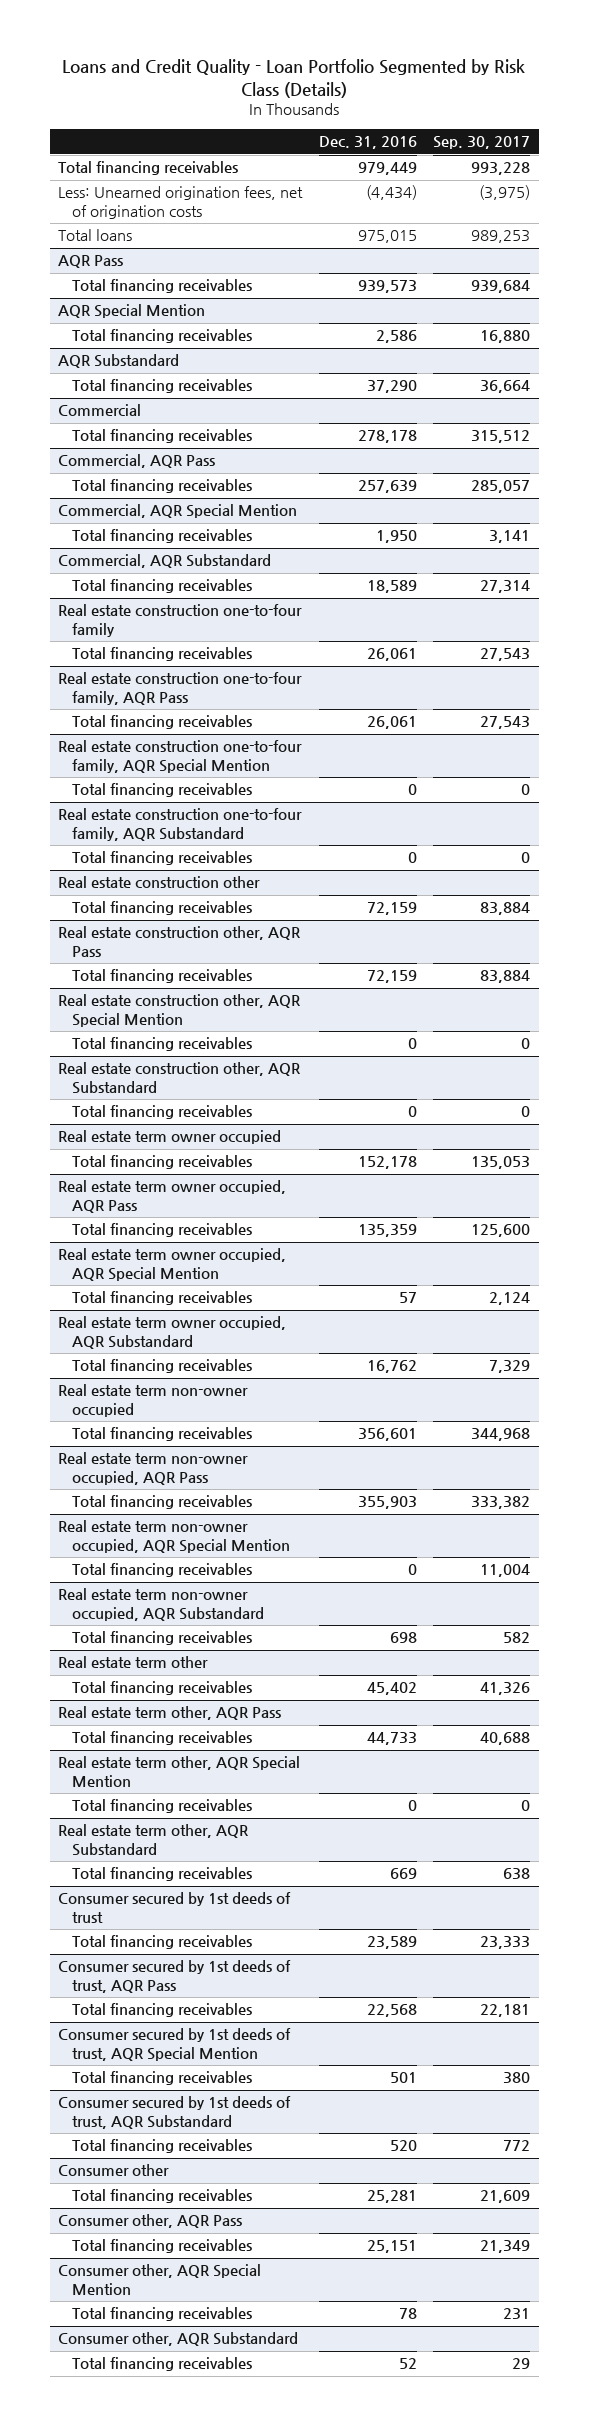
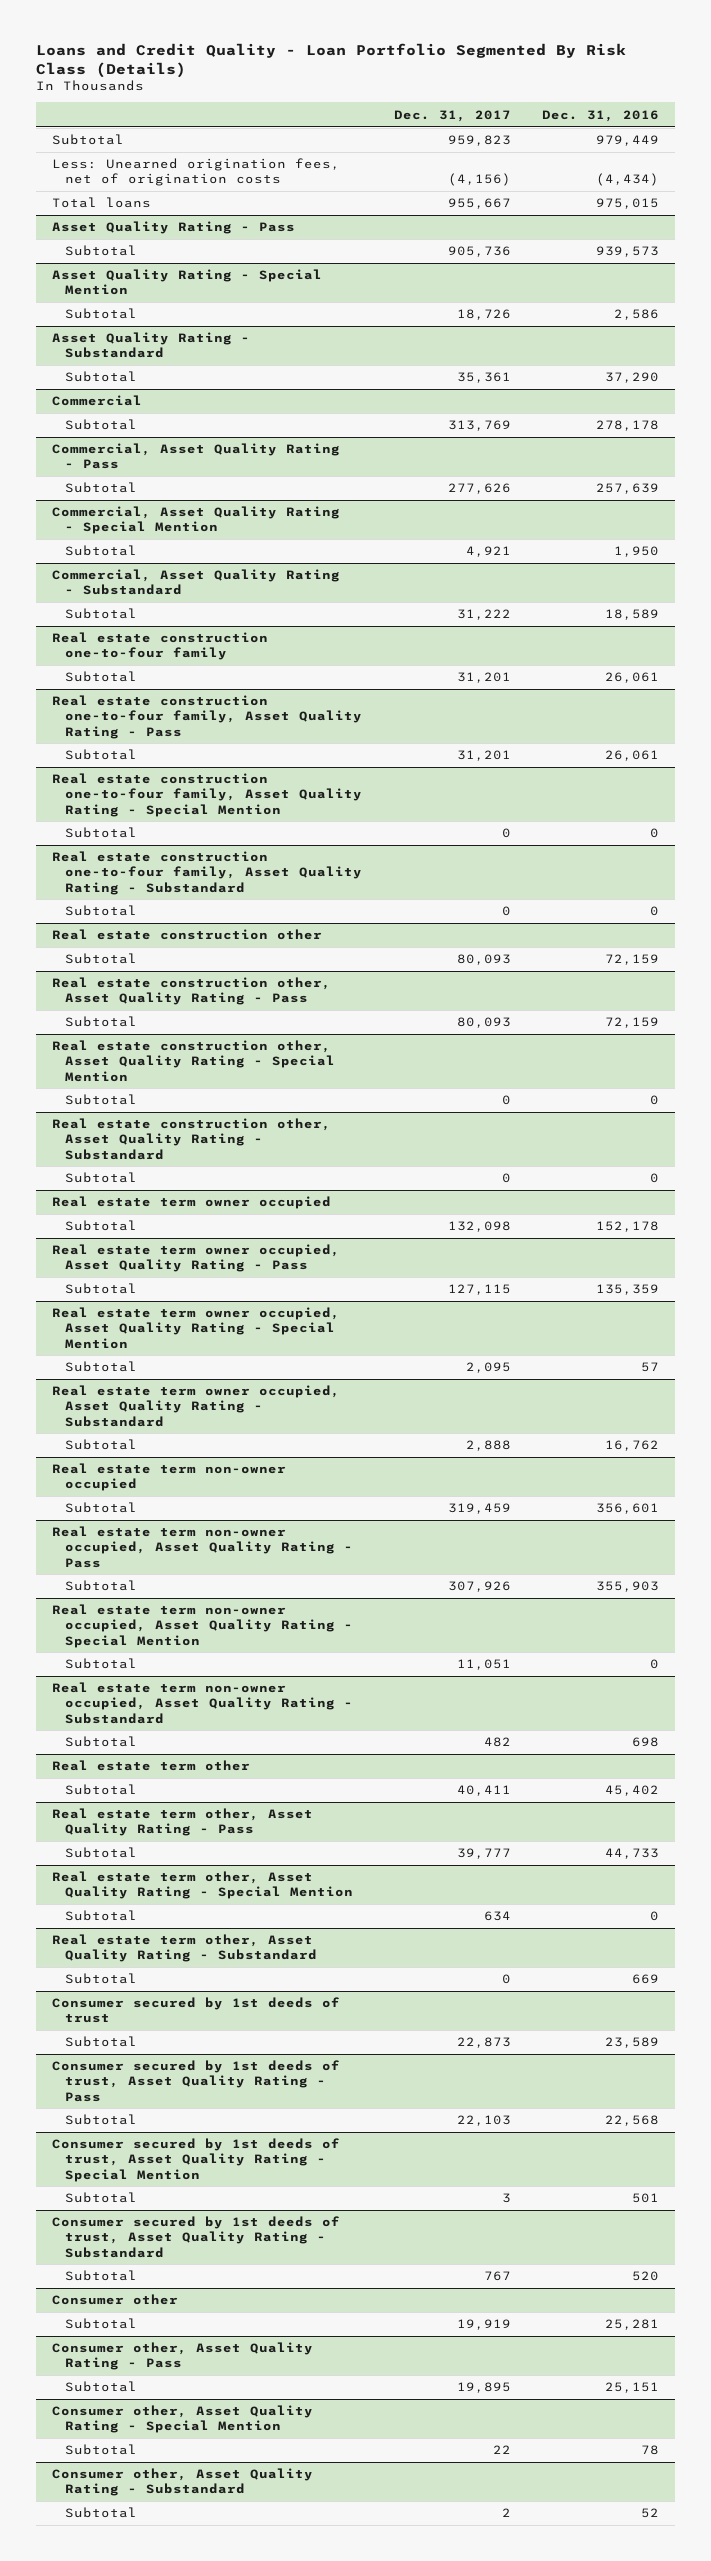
- Loans and Credit Quality - Loan Portfolio Segmented by Risk Class (Details)
+ Loans and Credit Quality - Loan Portfolio Segmented By Risk Class (Details)
- | Dec. 31, 2016 | Sep. 30, 2017
+ | Dec. 31, 2017 | Dec. 31, 2016
- Total financing receivables | 979,449 | 993,228
+ Subtotal | 959,823 | 979,449
- AQR Pass
- Total financing receivables | 939,573 | 939,684
- AQR Special Mention
- Total financing receivables | 2,586 | 16,880
- AQR Substandard
- Total financing receivables | 37,290 | 36,664
+ Asset Quality Rating - Pass
+ Subtotal | 905,736 | 939,573
+ Asset Quality Rating - Special Mention
+ Subtotal | 18,726 | 2,586
+ Asset Quality Rating - Substandard
+ Subtotal | 35,361 | 37,290
@ Commercial
- Total financing receivables | 278,178 | 315,512
- Commercial, AQR Pass
- Total financing receivables | 257,639 | 285,057
- Commercial, AQR Special Mention
- Total financing receivables | 1,950 | 3,141
- Commercial, AQR Substandard
- Total financing receivables | 18,589 | 27,314
@ Commercial
+ Subtotal | 313,769 | 278,178
+ Commercial, Asset Quality Rating - Pass
+ Subtotal | 277,626 | 257,639
+ Commercial, Asset Quality Rating - Special Mention
+ Subtotal | 4,921 | 1,950
+ Commercial, Asset Quality Rating - Substandard
+ Subtotal | 31,222 | 18,589
@ Real estate construction one-to-four family
- Total financing receivables | 26,061 | 27,543
- Real estate construction one-to-four family, AQR Pass
- Total financing receivables | 26,061 | 27,543
- Real estate construction one-to-four family, AQR Special Mention
- Total financing receivables | 0 | 0
- Real estate construction one-to-four family, AQR Substandard
- Total financing receivables | 0 | 0
@ Real estate construction one-to-four family
+ Subtotal | 31,201 | 26,061
+ Real estate construction one-to-four family, Asset Quality Rating - Pass
+ Subtotal | 31,201 | 26,061
+ Real estate construction one-to-four family, Asset Quality Rating - Special Mention
+ Subtotal | 0 | 0
+ Real estate construction one-to-four family, Asset Quality Rating - Substandard
+ Subtotal | 0 | 0
@ Real estate construction other
- Total financing receivables | 72,159 | 83,884
- Real estate construction other, AQR Pass
- Total financing receivables | 72,159 | 83,884
- Real estate construction other, AQR Special Mention
- Total financing receivables | 0 | 0
- Real estate construction other, AQR Substandard
- Total financing receivables | 0 | 0
@ Real estate construction other
+ Subtotal | 80,093 | 72,159
+ Real estate construction other, Asset Quality Rating - Pass
+ Subtotal | 80,093 | 72,159
+ Real estate construction other, Asset Quality Rating - Special Mention
+ Subtotal | 0 | 0
+ Real estate construction other, Asset Quality Rating - Substandard
+ Subtotal | 0 | 0
@ Real estate term owner occupied
- Total financing receivables | 152,178 | 135,053
- Real estate term owner occupied, AQR Pass
- Total financing receivables | 135,359 | 125,600
- Real estate term owner occupied, AQR Special Mention
- Total financing receivables | 57 | 2,124
- Real estate term owner occupied, AQR Substandard
- Total financing receivables | 16,762 | 7,329
@ Real estate term owner occupied
+ Subtotal | 132,098 | 152,178
+ Real estate term owner occupied, Asset Quality Rating - Pass
+ Subtotal | 127,115 | 135,359
+ Real estate term owner occupied, Asset Quality Rating - Special Mention
+ Subtotal | 2,095 | 57
+ Real estate term owner occupied, Asset Quality Rating - Substandard
+ Subtotal | 2,888 | 16,762
@ Real estate term non-owner occupied
- Total financing receivables | 356,601 | 344,968
- Real estate term non-owner occupied, AQR Pass
- Total financing receivables | 355,903 | 333,382
- Real estate term non-owner occupied, AQR Special Mention
- Total financing receivables | 0 | 11,004
- Real estate term non-owner occupied, AQR Substandard
- Total financing receivables | 698 | 582
@ Real estate term non-owner occupied
+ Subtotal | 319,459 | 356,601
+ Real estate term non-owner occupied, Asset Quality Rating - Pass
+ Subtotal | 307,926 | 355,903
+ Real estate term non-owner occupied, Asset Quality Rating - Special Mention
+ Subtotal | 11,051 | 0
+ Real estate term non-owner occupied, Asset Quality Rating - Substandard
+ Subtotal | 482 | 698
@ Real estate term other
- Total financing receivables | 45,402 | 41,326
- Real estate term other, AQR Pass
- Total financing receivables | 44,733 | 40,688
- Real estate term other, AQR Special Mention
- Total financing receivables | 0 | 0
- Real estate term other, AQR Substandard
- Total financing receivables | 669 | 638
@ Real estate term other
+ Subtotal | 40,411 | 45,402
+ Real estate term other, Asset Quality Rating - Pass
+ Subtotal | 39,777 | 44,733
+ Real estate term other, Asset Quality Rating - Special Mention
+ Subtotal | 634 | 0
+ Real estate term other, Asset Quality Rating - Substandard
+ Subtotal | 0 | 669
@ Consumer secured by 1st deeds of trust
- Total financing receivables | 23,589 | 23,333
- Consumer secured by 1st deeds of trust, AQR Pass
- Total financing receivables | 22,568 | 22,181
- Consumer secured by 1st deeds of trust, AQR Special Mention
- Total financing receivables | 501 | 380
- Consumer secured by 1st deeds of trust, AQR Substandard
- Total financing receivables | 520 | 772
@ Consumer secured by 1st deeds of trust
+ Subtotal | 22,873 | 23,589
+ Consumer secured by 1st deeds of trust, Asset Quality Rating - Pass
+ Subtotal | 22,103 | 22,568
+ Consumer secured by 1st deeds of trust, Asset Quality Rating - Special Mention
+ Subtotal | 3 | 501
+ Consumer secured by 1st deeds of trust, Asset Quality Rating - Substandard
+ Subtotal | 767 | 520
@ Consumer other
- Total financing receivables | 25,281 | 21,609
- Consumer other, AQR Pass
- Total financing receivables | 25,151 | 21,349
- Consumer other, AQR Special Mention
- Total financing receivables | 78 | 231
- Consumer other, AQR Substandard
- Total financing receivables | 52 | 29
@ Consumer other
+ Subtotal | 19,919 | 25,281
+ Consumer other, Asset Quality Rating - Pass
+ Subtotal | 19,895 | 25,151
+ Consumer other, Asset Quality Rating - Special Mention
+ Subtotal | 22 | 78
+ Consumer other, Asset Quality Rating - Substandard
+ Subtotal | 2 | 52

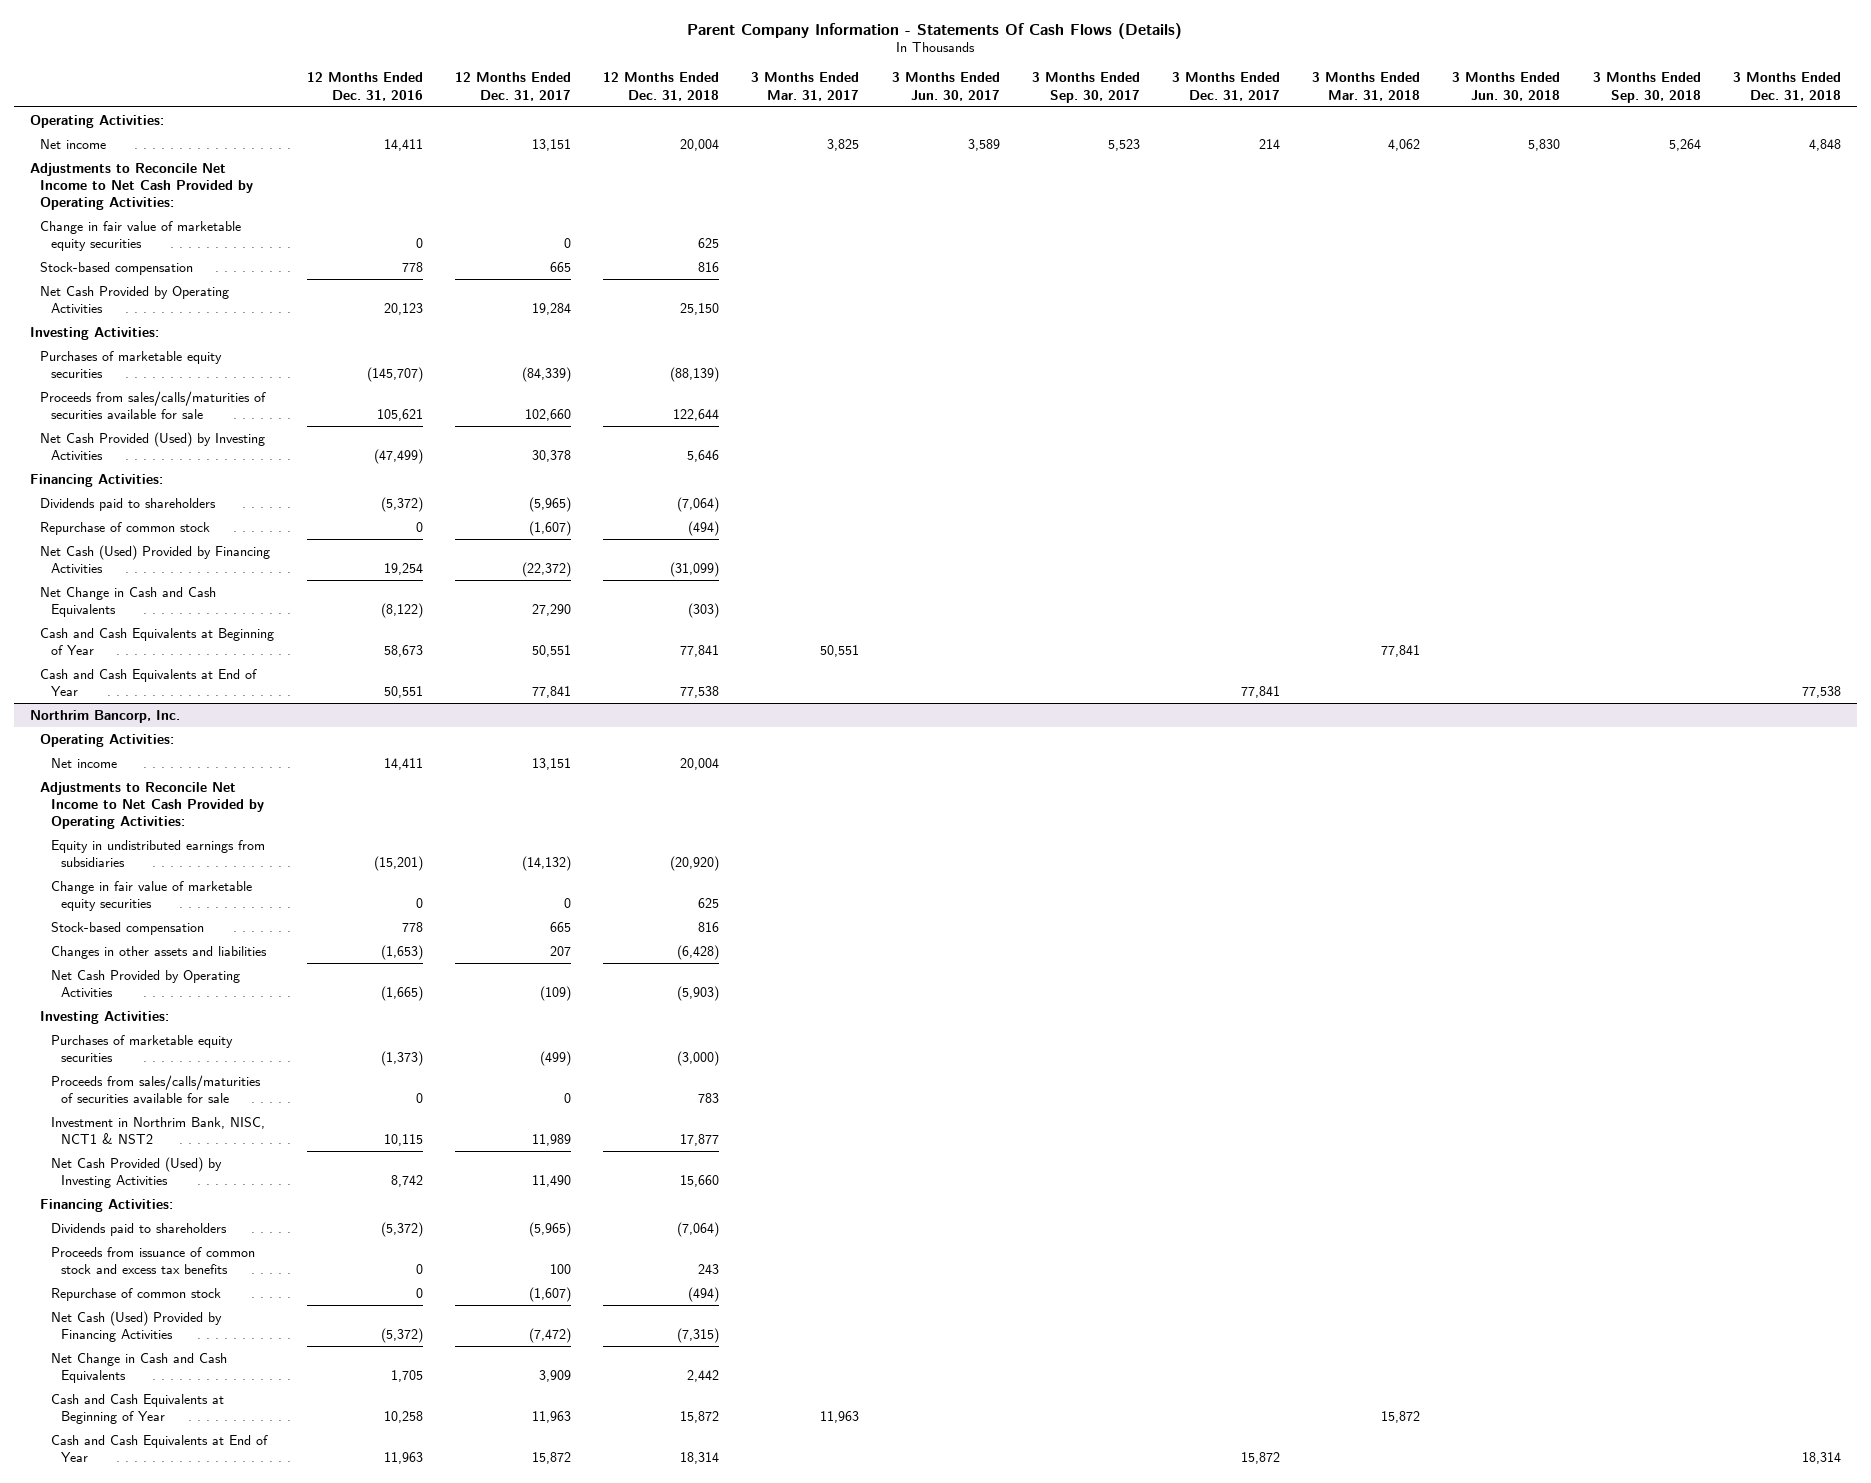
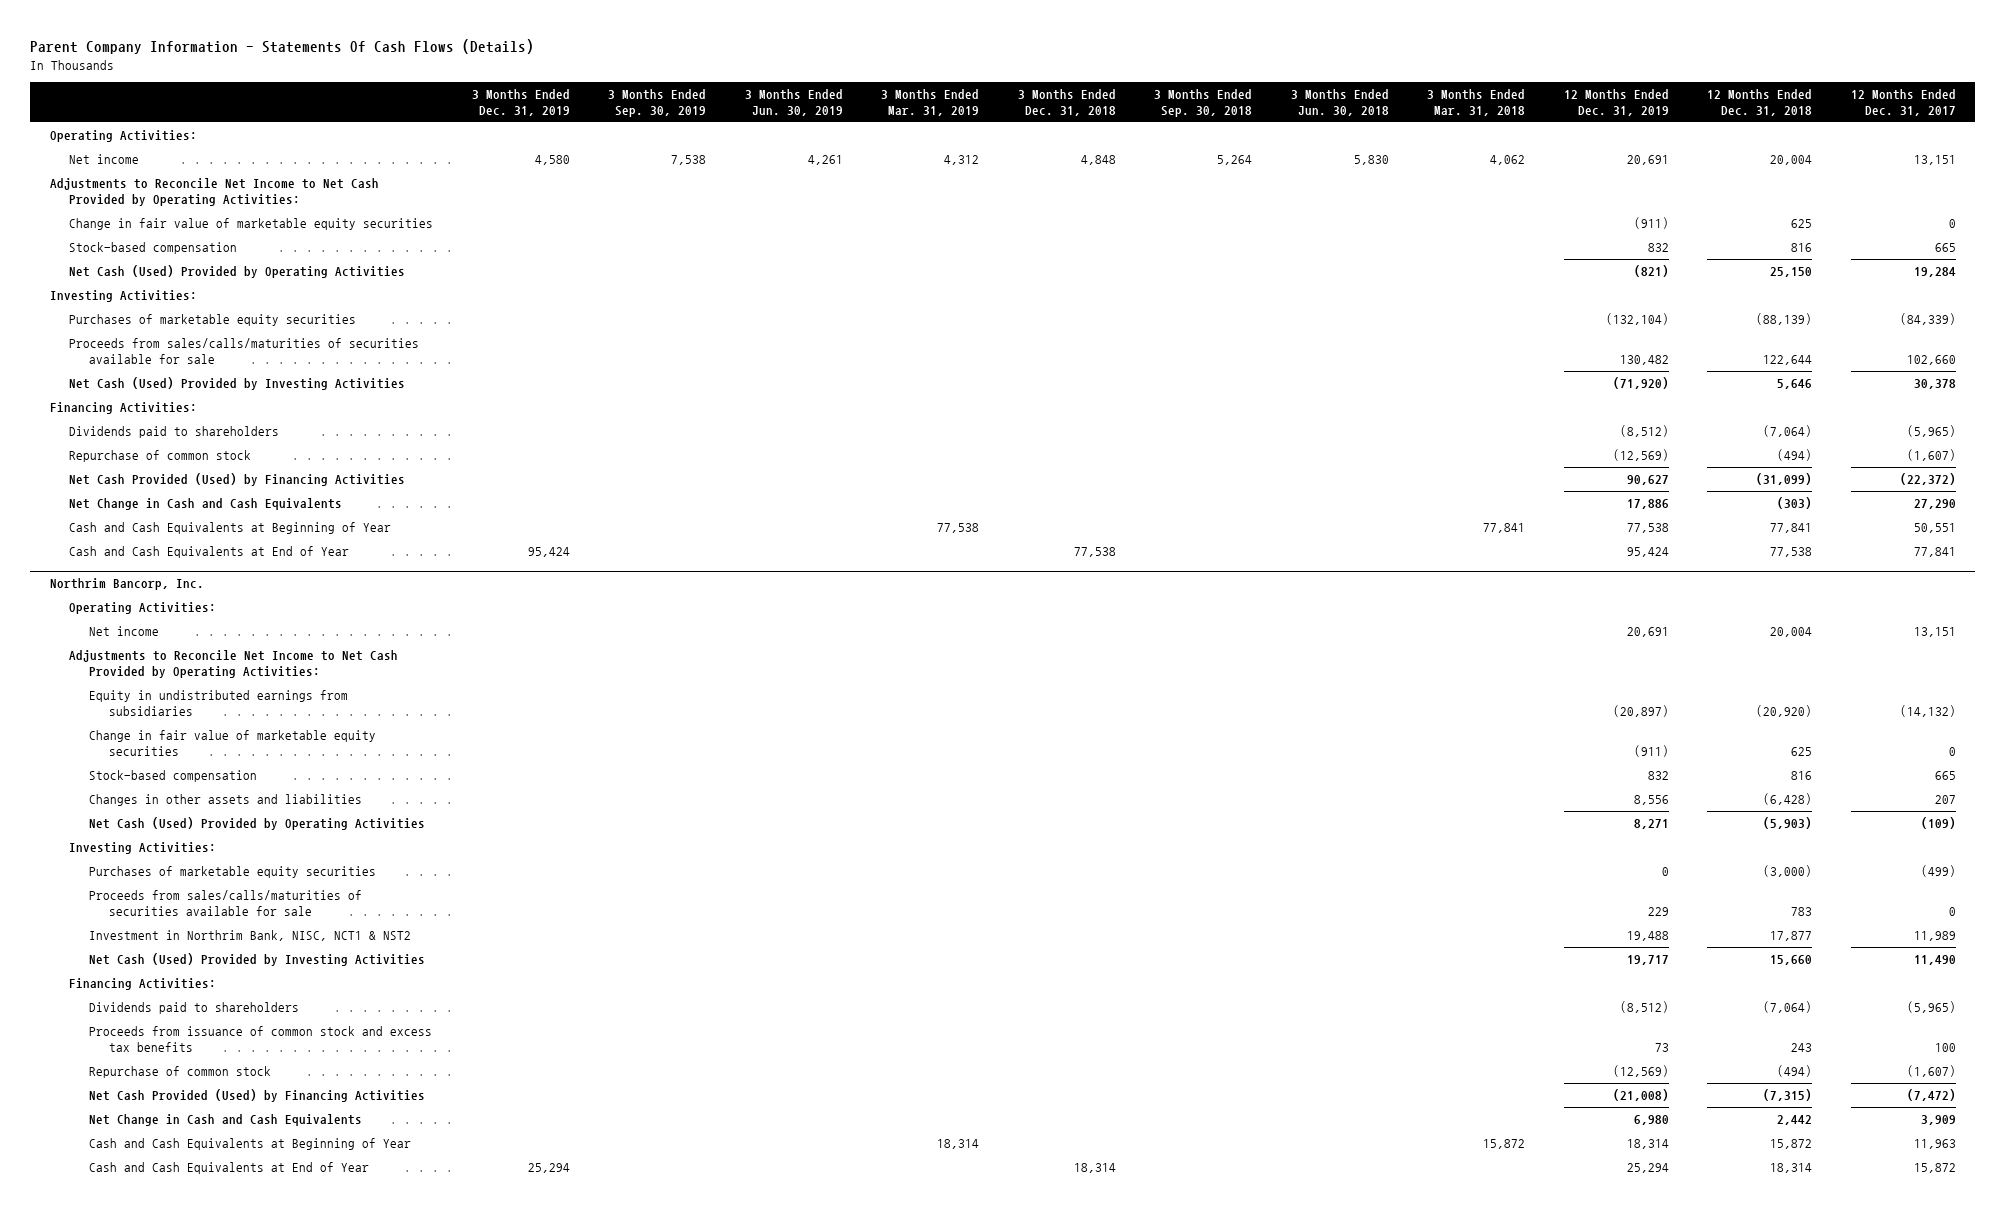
- | 12 Months Ended Dec. 31, 2016 | 12 Months Ended Dec. 31, 2017 | 12 Months Ended Dec. 31, 2018 | 3 Months Ended Mar. 31, 2017 | 3 Months Ended Jun. 30, 2017 | 3 Months Ended Sep. 30, 2017 | 3 Months Ended Dec. 31, 2017 | 3 Months Ended Mar. 31, 2018 | 3 Months Ended Jun. 30, 2018 | 3 Months Ended Sep. 30, 2018 | 3 Months Ended Dec. 31, 2018
+ | 3 Months Ended Dec. 31, 2019 | 3 Months Ended Sep. 30, 2019 | 3 Months Ended Jun. 30, 2019 | 3 Months Ended Mar. 31, 2019 | 3 Months Ended Dec. 31, 2018 | 3 Months Ended Sep. 30, 2018 | 3 Months Ended Jun. 30, 2018 | 3 Months Ended Mar. 31, 2018 | 12 Months Ended Dec. 31, 2019 | 12 Months Ended Dec. 31, 2018 | 12 Months Ended Dec. 31, 2017
- Net Cash Provided by Operating Activities | 20,123 | 19,284 | 25,150 | | | | | | | |
+ Net Cash (Used) Provided by Operating Activities | | | | | | | | | (821) | 25,150 | 19,284
- Net Cash Provided (Used) by Investing Activities | (47,499) | 30,378 | 5,646 | | | | | | | |
+ Net Cash (Used) Provided by Investing Activities | | | | | | | | | (71,920) | 5,646 | 30,378
- Net Cash (Used) Provided by Financing Activities | 19,254 | (22,372) | (31,099) | | | | | | | |
+ Net Cash Provided (Used) by Financing Activities | | | | | | | | | 90,627 | (31,099) | (22,372)
@ Northrim Bancorp, Inc.
- Net Cash Provided by Operating Activities | (1,665) | (109) | (5,903) | | | | | | | |
+ Net Cash (Used) Provided by Operating Activities | | | | | | | | | 8,271 | (5,903) | (109)
- Net Cash Provided (Used) by Investing Activities | 8,742 | 11,490 | 15,660 | | | | | | | |
+ Net Cash (Used) Provided by Investing Activities | | | | | | | | | 19,717 | 15,660 | 11,490
- Net Cash (Used) Provided by Financing Activities | (5,372) | (7,472) | (7,315) | | | | | | | |
+ Net Cash Provided (Used) by Financing Activities | | | | | | | | | (21,008) | (7,315) | (7,472)

